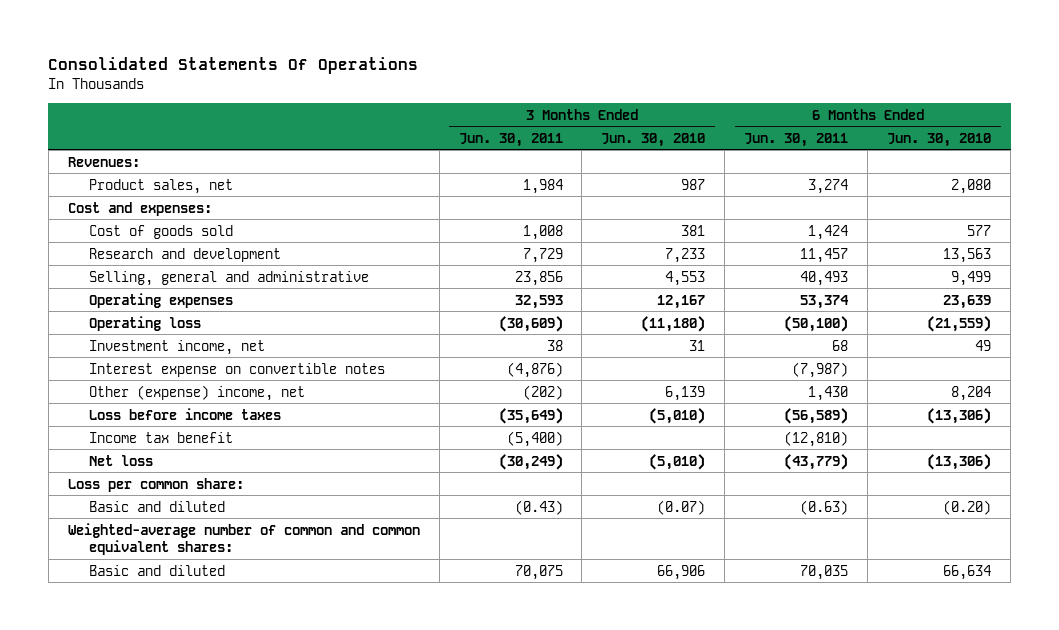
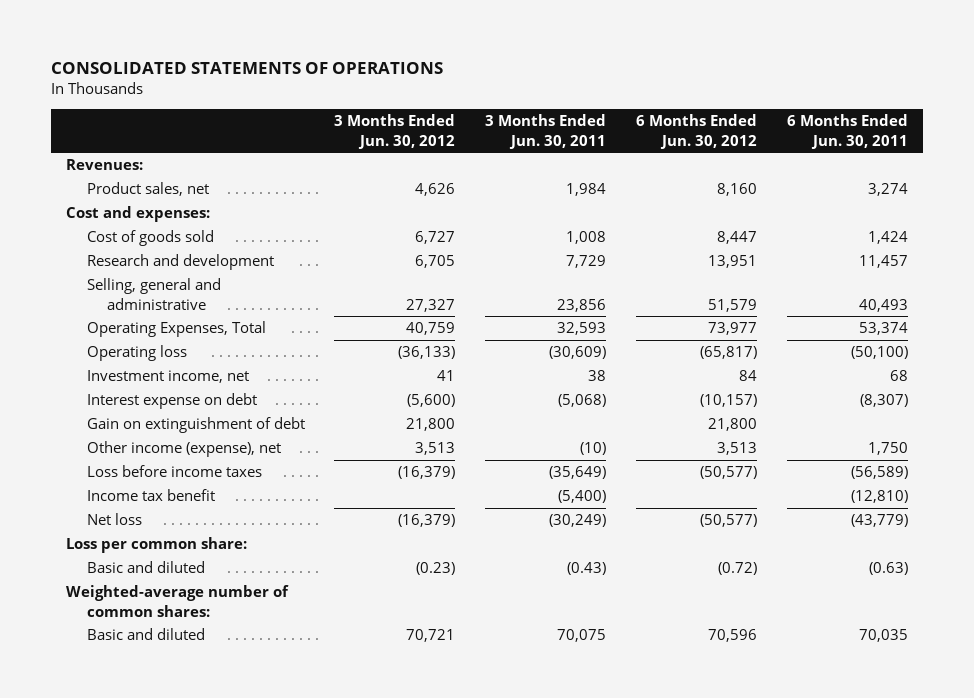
- Consolidated Statements Of Operations
+ CONSOLIDATED STATEMENTS OF OPERATIONS
- | 3 Months Ended Jun. 30, 2011 | 3 Months Ended Jun. 30, 2010 | 6 Months Ended Jun. 30, 2011 | 6 Months Ended Jun. 30, 2010
+ | 3 Months Ended Jun. 30, 2012 | 3 Months Ended Jun. 30, 2011 | 6 Months Ended Jun. 30, 2012 | 6 Months Ended Jun. 30, 2011
- Operating expenses | 32,593 | 12,167 | 53,374 | 23,639
+ Operating Expenses, Total | 40,759 | 32,593 | 73,977 | 53,374
- Interest expense on convertible notes | (4,876) | | (7,987) |
- Other (expense) income, net | (202) | 6,139 | 1,430 | 8,204
+ Interest expense on debt | (5,600) | (5,068) | (10,157) | (8,307)
+ Gain on extinguishment of debt | 21,800 | | 21,800 |
+ Other income (expense), net | 3,513 | (10) | 3,513 | 1,750
- Weighted-average number of common and common equivalent shares:
+ Weighted-average number of common shares:

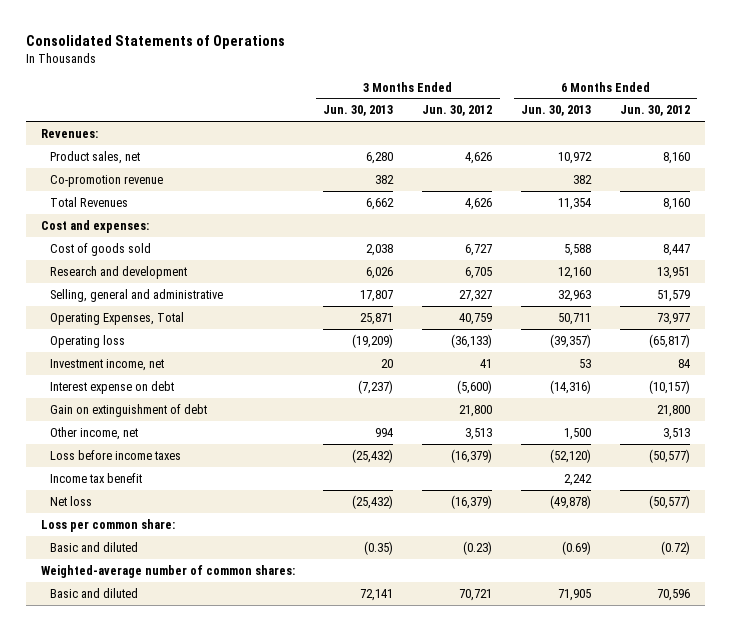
- CONSOLIDATED STATEMENTS OF OPERATIONS
+ Consolidated Statements of Operations
- | 3 Months Ended Jun. 30, 2012 | 3 Months Ended Jun. 30, 2011 | 6 Months Ended Jun. 30, 2012 | 6 Months Ended Jun. 30, 2011
+ | 3 Months Ended Jun. 30, 2013 | 3 Months Ended Jun. 30, 2012 | 6 Months Ended Jun. 30, 2013 | 6 Months Ended Jun. 30, 2012
+ Co-promotion revenue | 382 | | 382 |
+ Total Revenues | 6,662 | 4,626 | 11,354 | 8,160
- Other income (expense), net | 3,513 | (10) | 3,513 | 1,750
+ Other income, net | 994 | 3,513 | 1,500 | 3,513

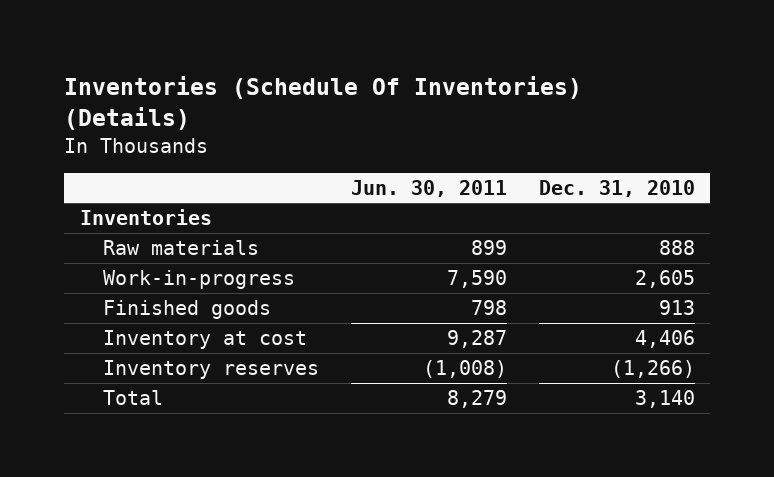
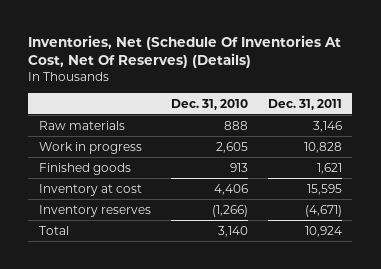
- Inventories (Schedule Of Inventories) (Details)
+ Inventories, Net (Schedule Of Inventories At Cost, Net Of Reserves) (Details)
- | Jun. 30, 2011 | Dec. 31, 2010
+ | Dec. 31, 2010 | Dec. 31, 2011
- Inventories
- Work-in-progress | 7,590 | 2,605
+ Work in progress | 2,605 | 10,828

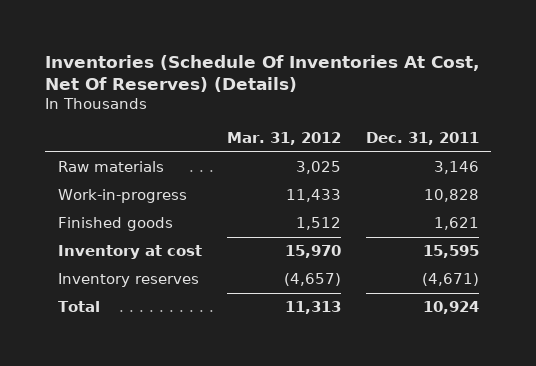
- Inventories, Net (Schedule Of Inventories At Cost, Net Of Reserves) (Details)
+ Inventories (Schedule Of Inventories At Cost, Net Of Reserves) (Details)
- | Dec. 31, 2010 | Dec. 31, 2011
+ | Mar. 31, 2012 | Dec. 31, 2011
- Work in progress | 2,605 | 10,828
+ Work-in-progress | 11,433 | 10,828

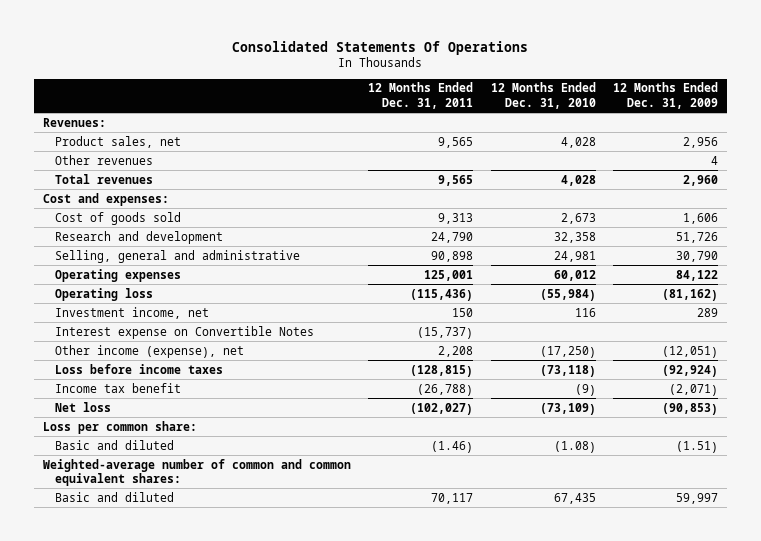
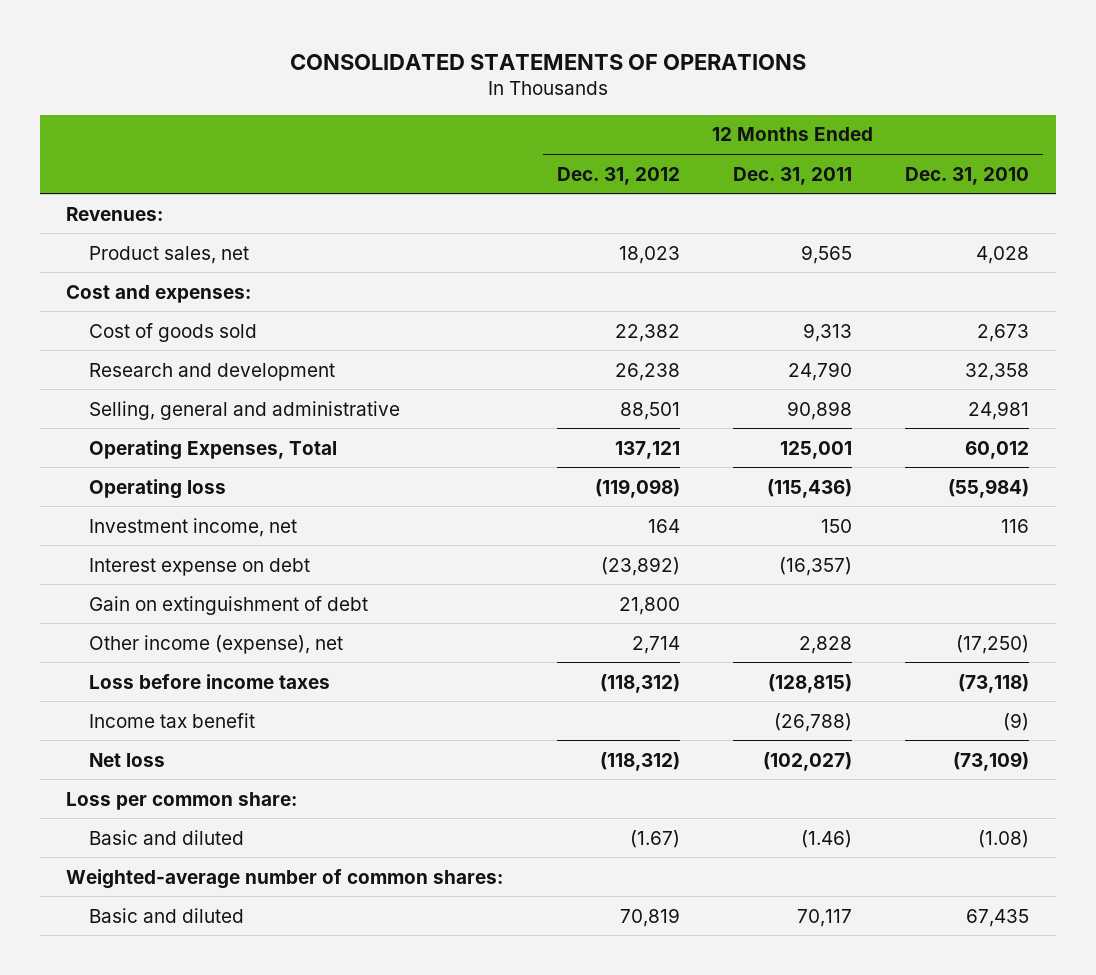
- Consolidated Statements Of Operations
+ CONSOLIDATED STATEMENTS OF OPERATIONS
- | 12 Months Ended Dec. 31, 2011 | 12 Months Ended Dec. 31, 2010 | 12 Months Ended Dec. 31, 2009
+ | 12 Months Ended Dec. 31, 2012 | 12 Months Ended Dec. 31, 2011 | 12 Months Ended Dec. 31, 2010
- Other revenues | | | 4
- Total revenues | 9,565 | 4,028 | 2,960
- Operating expenses | 125,001 | 60,012 | 84,122
+ Operating Expenses, Total | 137,121 | 125,001 | 60,012
- Interest expense on Convertible Notes | (15,737) | |
- Other income (expense), net | 2,208 | (17,250) | (12,051)
+ Interest expense on debt | (23,892) | (16,357) |
+ Gain on extinguishment of debt | 21,800 | |
+ Other income (expense), net | 2,714 | 2,828 | (17,250)
- Weighted-average number of common and common equivalent shares:
+ Weighted-average number of common shares:

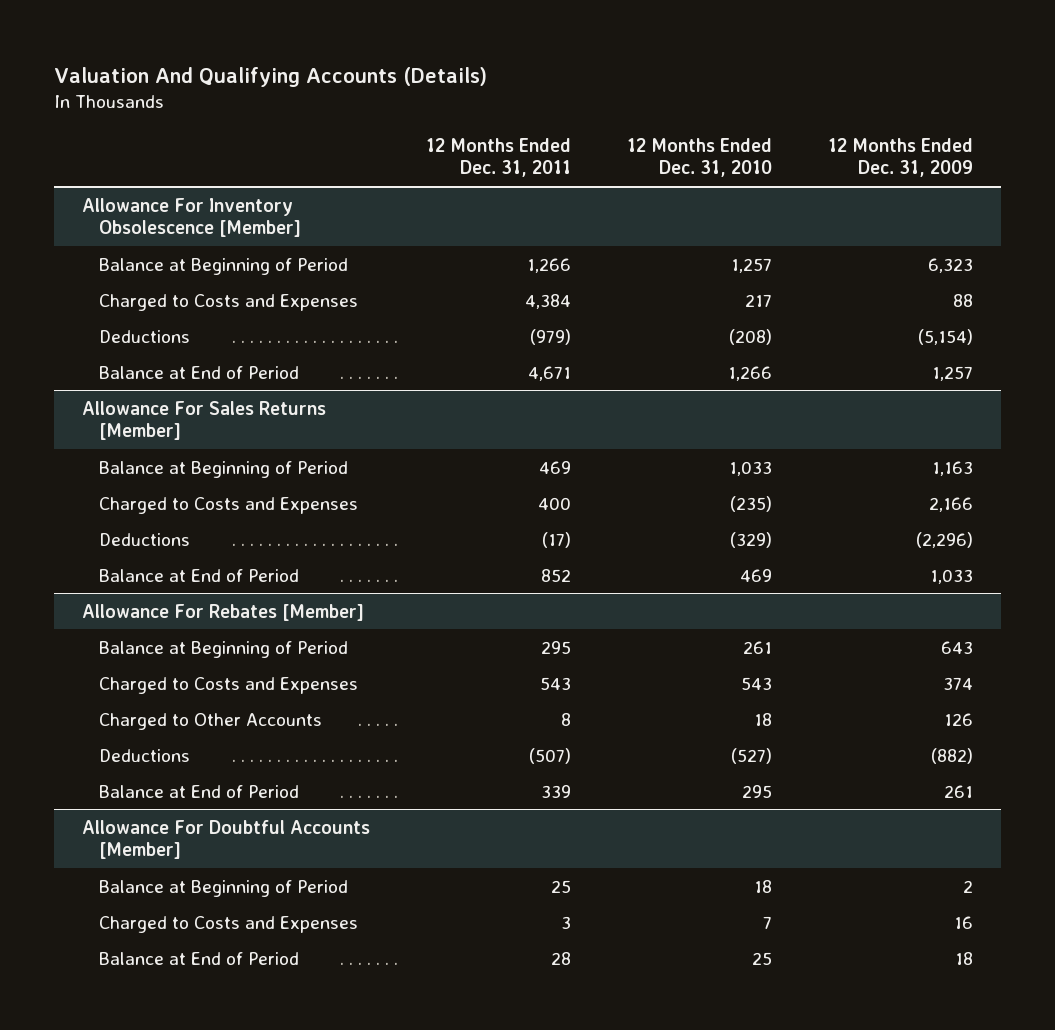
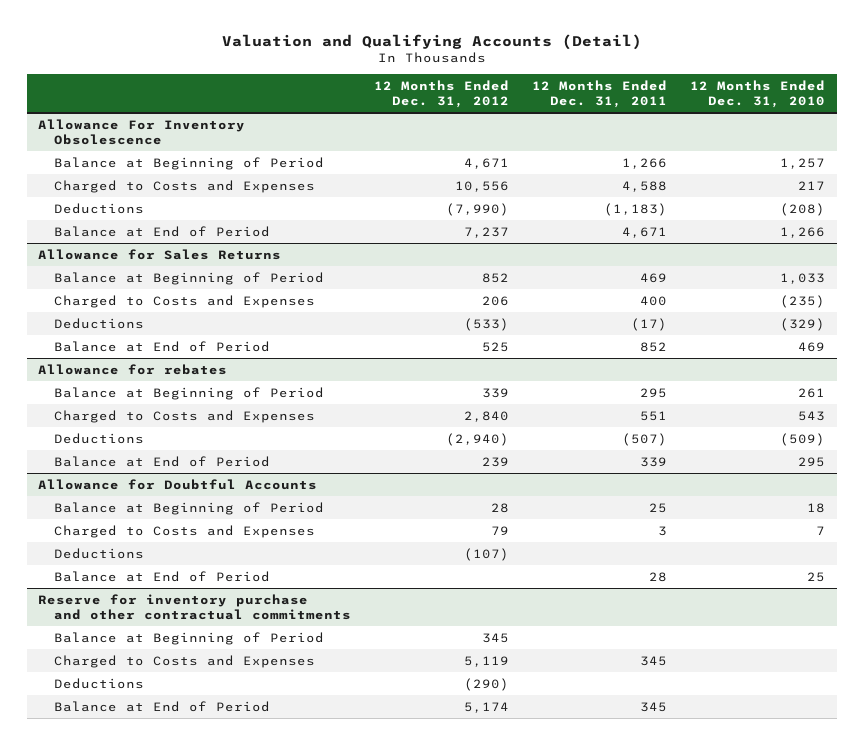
- Valuation And Qualifying Accounts (Details)
+ Valuation and Qualifying Accounts (Detail)
- | 12 Months Ended Dec. 31, 2011 | 12 Months Ended Dec. 31, 2010 | 12 Months Ended Dec. 31, 2009
+ | 12 Months Ended Dec. 31, 2012 | 12 Months Ended Dec. 31, 2011 | 12 Months Ended Dec. 31, 2010
- Allowance For Inventory Obsolescence [Member]
+ Allowance For Inventory Obsolescence
- Charged to Costs and Expenses | 4,384 | 217 | 88
- Deductions | (979) | (208) | (5,154)
+ Charged to Costs and Expenses | 10,556 | 4,588 | 217
+ Deductions | (7,990) | (1,183) | (208)
- Allowance For Sales Returns [Member]
+ Allowance for Sales Returns
- Allowance For Rebates [Member]
+ Allowance for rebates
- Charged to Costs and Expenses | 543 | 543 | 374
- Charged to Other Accounts | 8 | 18 | 126
- Deductions | (507) | (527) | (882)
+ Charged to Costs and Expenses | 2,840 | 551 | 543
+ Deductions | (2,940) | (507) | (509)
- Allowance For Doubtful Accounts [Member]
+ Allowance for Doubtful Accounts
+ Deductions | (107) | |
+ Reserve for inventory purchase and other contractual commitments
+ Balance at Beginning of Period | 345 | |
+ Charged to Costs and Expenses | 5,119 | 345 |
+ Deductions | (290) | |
+ Balance at End of Period | 5,174 | 345 |

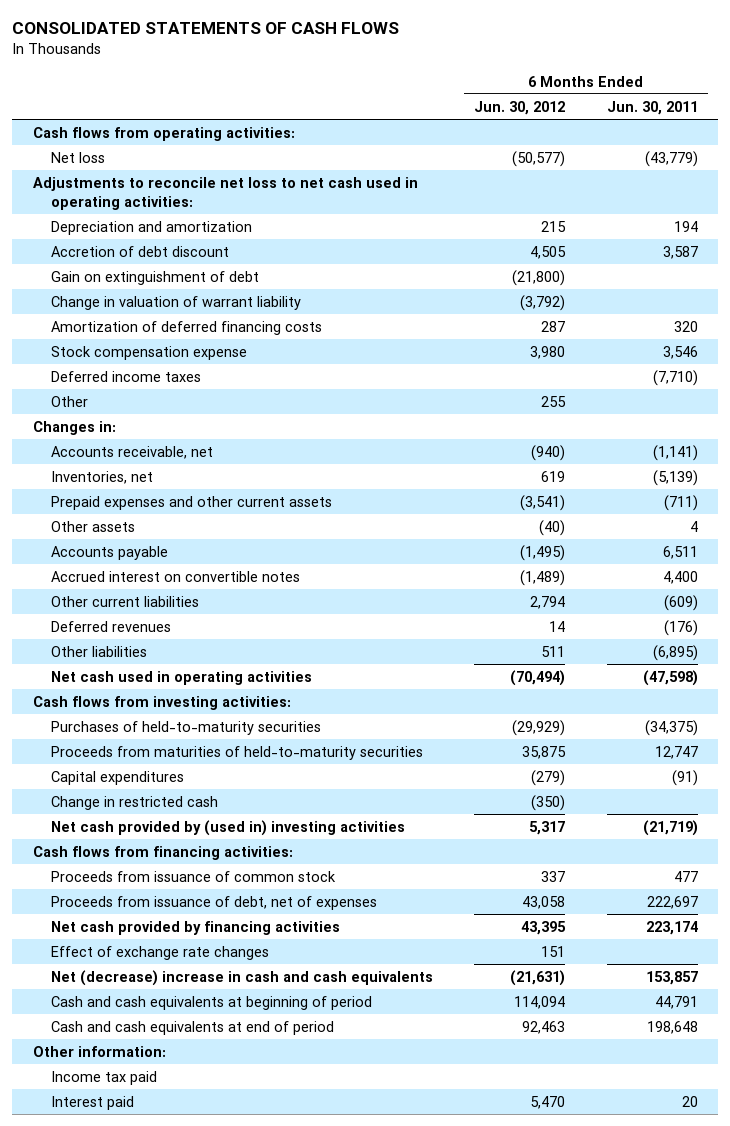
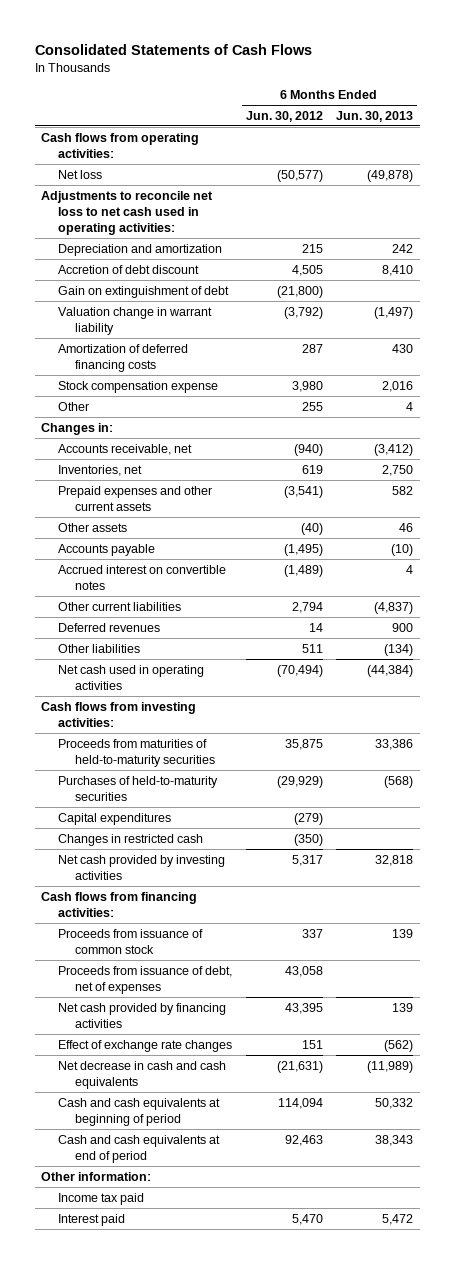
- CONSOLIDATED STATEMENTS OF CASH FLOWS
+ Consolidated Statements of Cash Flows
- | 6 Months Ended Jun. 30, 2012 | 6 Months Ended Jun. 30, 2011
+ | 6 Months Ended Jun. 30, 2012 | 6 Months Ended Jun. 30, 2013
- Change in valuation of warrant liability | (3,792) |
+ Valuation change in warrant liability | (3,792) | (1,497)
- Deferred income taxes | | (7,710)
moved down: Purchases of held-to-maturity securities | (29,929) | (568)
- Change in restricted cash | (350) |
- Net cash provided by (used in) investing activities | 5,317 | (21,719)
+ Changes in restricted cash | (350) |
+ Net cash provided by investing activities | 5,317 | 32,818
- Net (decrease) increase in cash and cash equivalents | (21,631) | 153,857
+ Net decrease in cash and cash equivalents | (21,631) | (11,989)

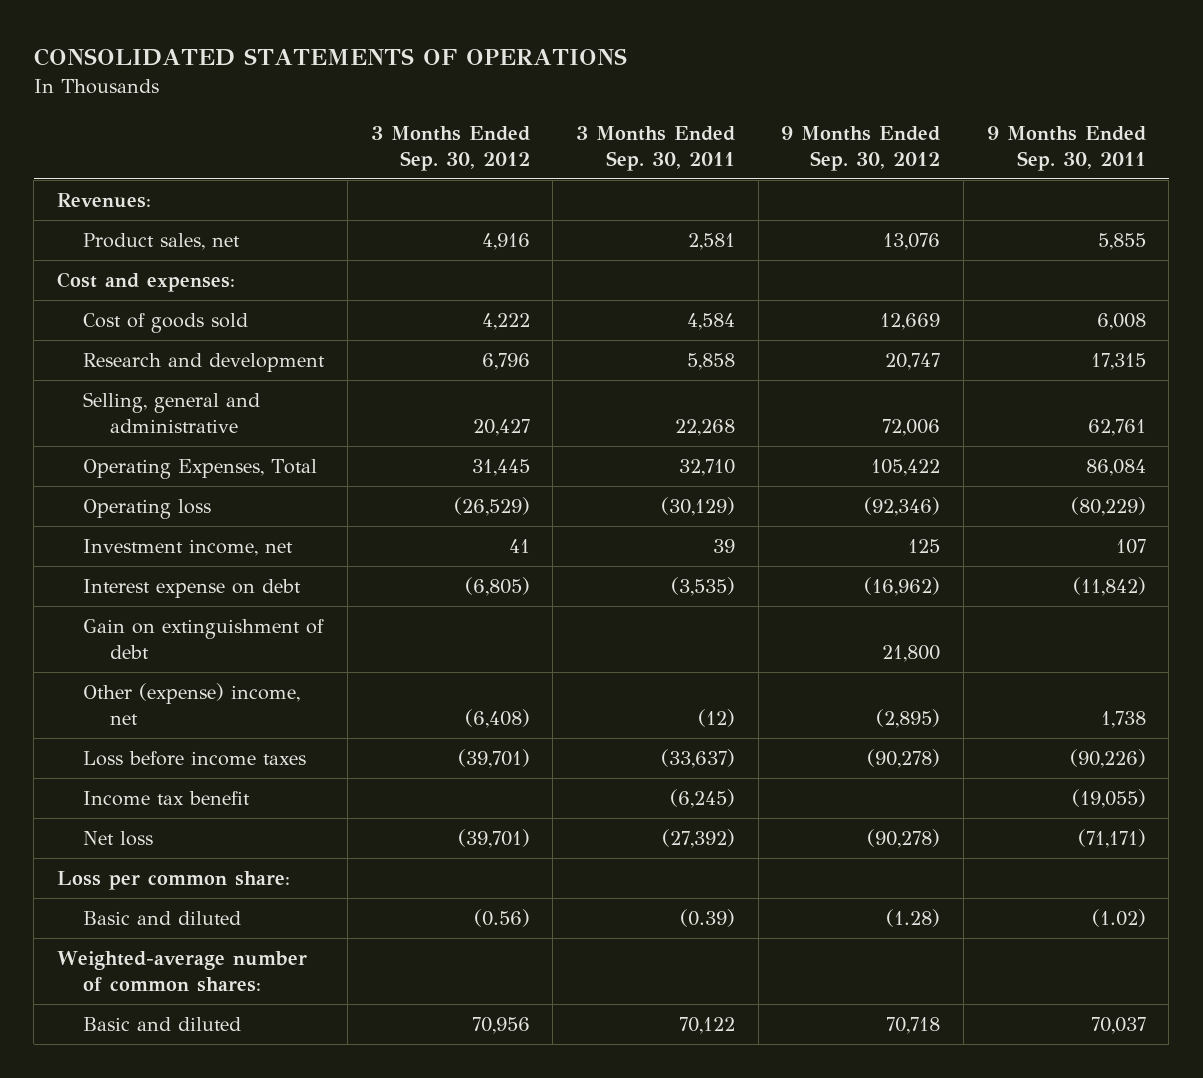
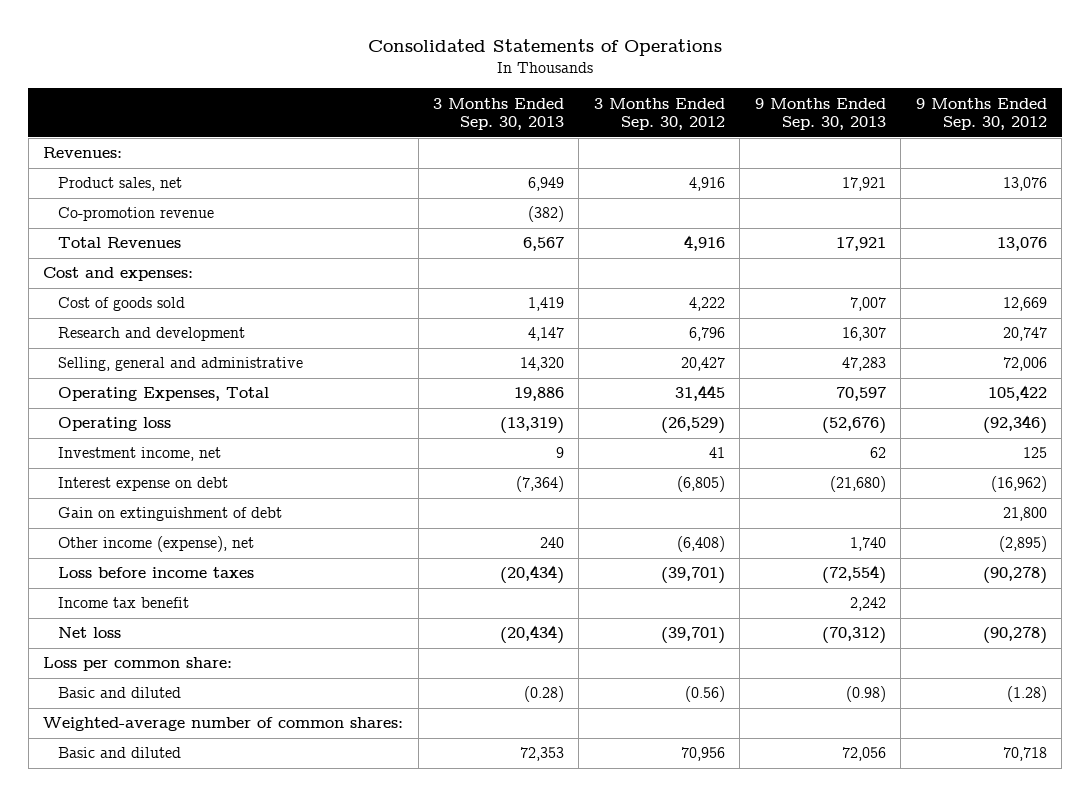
- CONSOLIDATED STATEMENTS OF OPERATIONS
+ Consolidated Statements of Operations
- | 3 Months Ended Sep. 30, 2012 | 3 Months Ended Sep. 30, 2011 | 9 Months Ended Sep. 30, 2012 | 9 Months Ended Sep. 30, 2011
+ | 3 Months Ended Sep. 30, 2013 | 3 Months Ended Sep. 30, 2012 | 9 Months Ended Sep. 30, 2013 | 9 Months Ended Sep. 30, 2012
+ Co-promotion revenue | (382) | | |
+ Total Revenues | 6,567 | 4,916 | 17,921 | 13,076
- Other (expense) income, net | (6,408) | (12) | (2,895) | 1,738
+ Other income (expense), net | 240 | (6,408) | 1,740 | (2,895)

